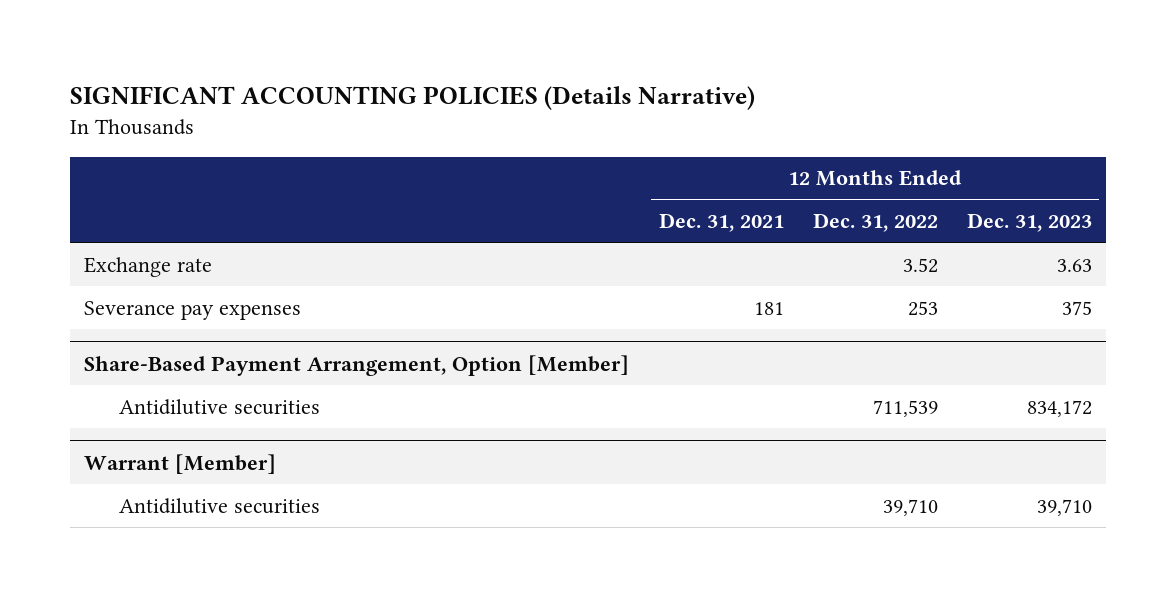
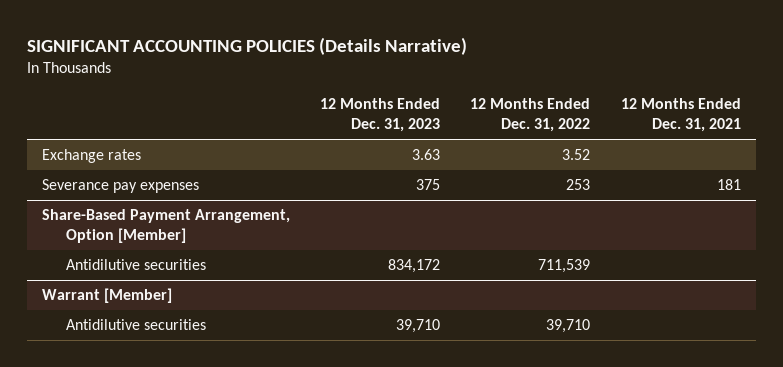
- | 12 Months Ended Dec. 31, 2021 | 12 Months Ended Dec. 31, 2022 | 12 Months Ended Dec. 31, 2023
+ | 12 Months Ended Dec. 31, 2023 | 12 Months Ended Dec. 31, 2022 | 12 Months Ended Dec. 31, 2021
- Exchange rate | | 3.52 | 3.63
+ Exchange rates | 3.63 | 3.52 |

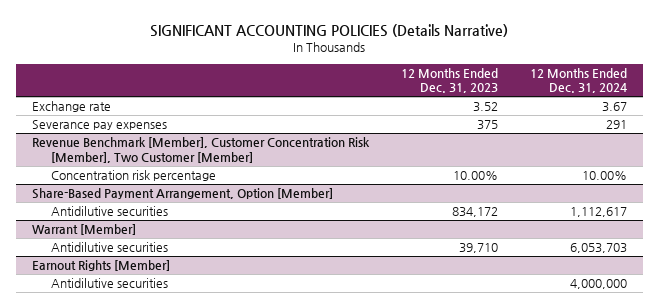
- | 12 Months Ended Dec. 31, 2023 | 12 Months Ended Dec. 31, 2022 | 12 Months Ended Dec. 31, 2021
+ | 12 Months Ended Dec. 31, 2023 | 12 Months Ended Dec. 31, 2024
- Exchange rates | 3.63 | 3.52 |
+ Exchange rate | 3.52 | 3.67
+ Revenue Benchmark [Member], Customer Concentration Risk [Member], Two Customer [Member]
+ Concentration risk percentage | 10.00% | 10.00%
+ Earnout Rights [Member]
+ Antidilutive securities | | 4,000,000

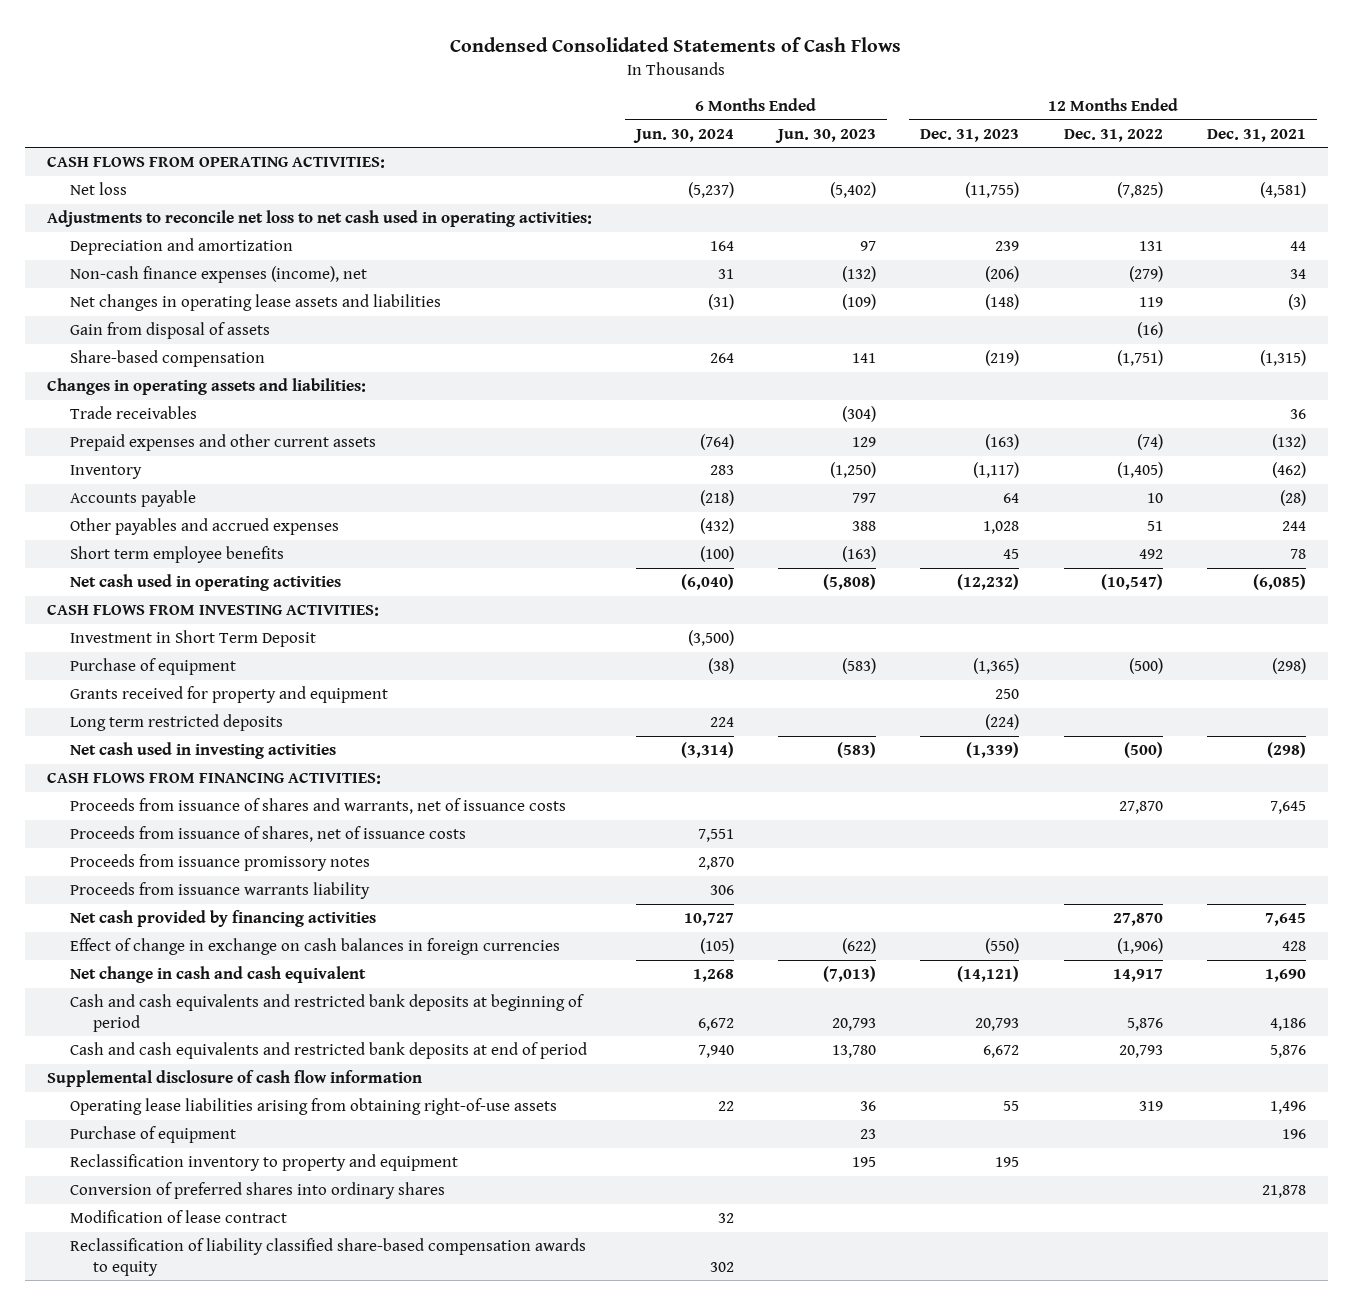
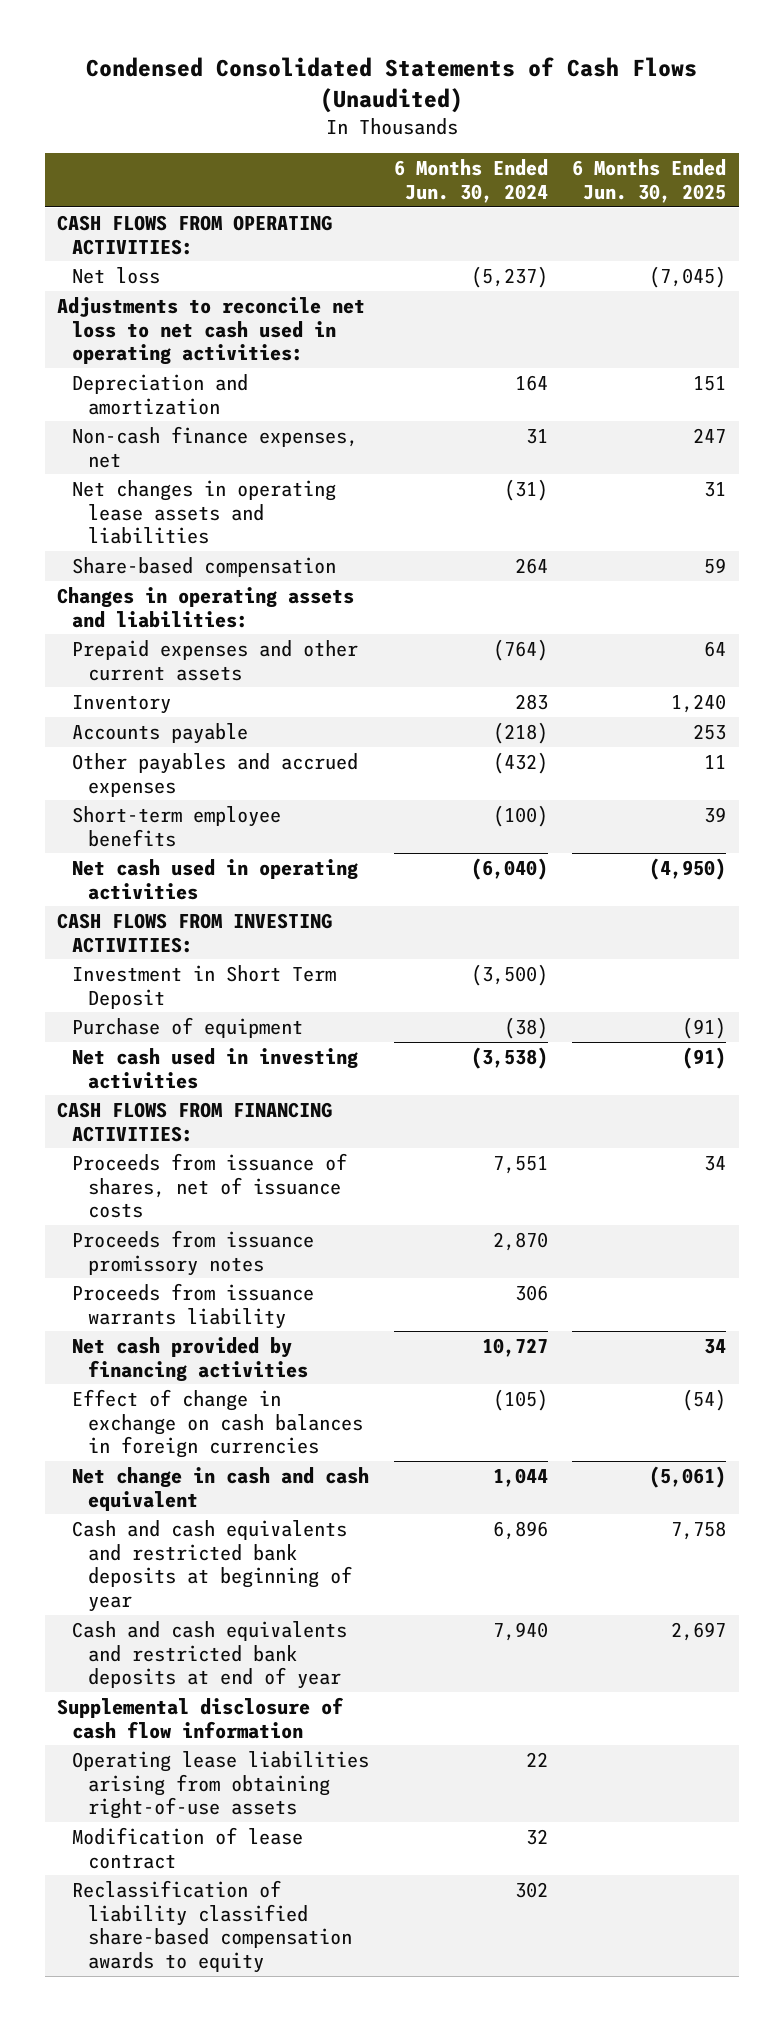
- Condensed Consolidated Statements of Cash Flows
+ Condensed Consolidated Statements of Cash Flows (Unaudited)
- | 6 Months Ended Jun. 30, 2024 | 6 Months Ended Jun. 30, 2023 | 12 Months Ended Dec. 31, 2023 | 12 Months Ended Dec. 31, 2022 | 12 Months Ended Dec. 31, 2021
+ | 6 Months Ended Jun. 30, 2024 | 6 Months Ended Jun. 30, 2025
- Non-cash finance expenses (income), net | 31 | (132) | (206) | (279) | 34
+ Non-cash finance expenses, net | 31 | 247
- Gain from disposal of assets | | | | (16) |
- Trade receivables | | (304) | | | 36
- Short term employee benefits | (100) | (163) | 45 | 492 | 78
+ Short-term employee benefits | (100) | 39
- Grants received for property and equipment | | | 250 | |
- Long term restricted deposits | 224 | | (224) | |
- Net cash used in investing activities | (3,314) | (583) | (1,339) | (500) | (298)
+ Net cash used in investing activities | (3,538) | (91)
- Proceeds from issuance of shares and warrants, net of issuance costs | | | | 27,870 | 7,645
- Net change in cash and cash equivalent | 1,268 | (7,013) | (14,121) | 14,917 | 1,690
- Cash and cash equivalents and restricted bank deposits at beginning of period | 6,672 | 20,793 | 20,793 | 5,876 | 4,186
- Cash and cash equivalents and restricted bank deposits at end of period | 7,940 | 13,780 | 6,672 | 20,793 | 5,876
+ Net change in cash and cash equivalent | 1,044 | (5,061)
+ Cash and cash equivalents and restricted bank deposits at beginning of year | 6,896 | 7,758
+ Cash and cash equivalents and restricted bank deposits at end of year | 7,940 | 2,697
- Purchase of equipment | | 23 | | | 196
- Reclassification inventory to property and equipment | | 195 | 195 | |
- Conversion of preferred shares into ordinary shares | | | | | 21,878

